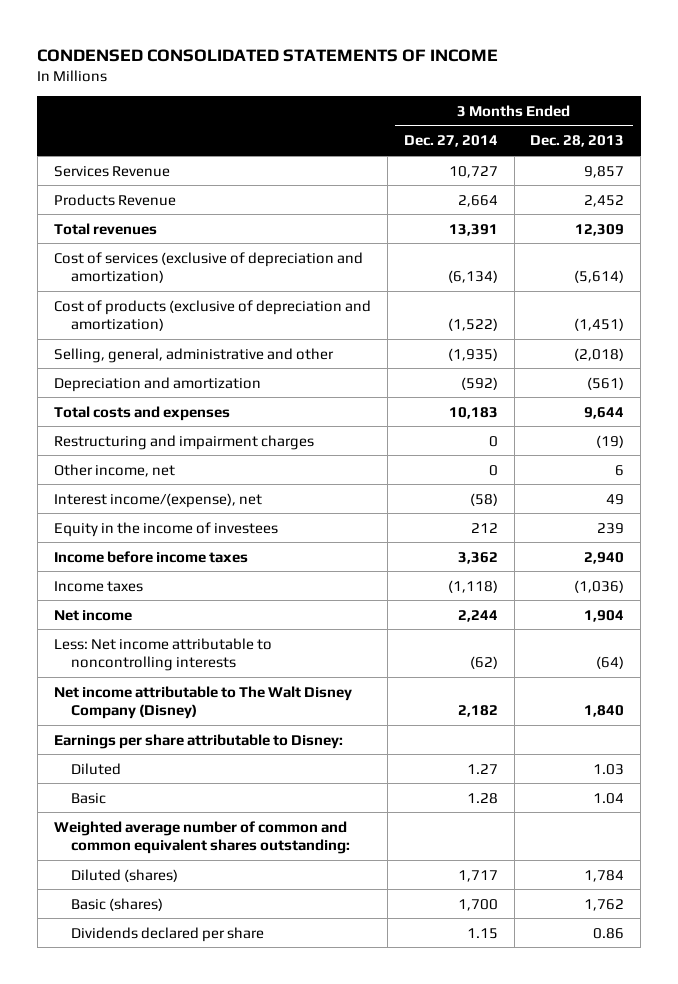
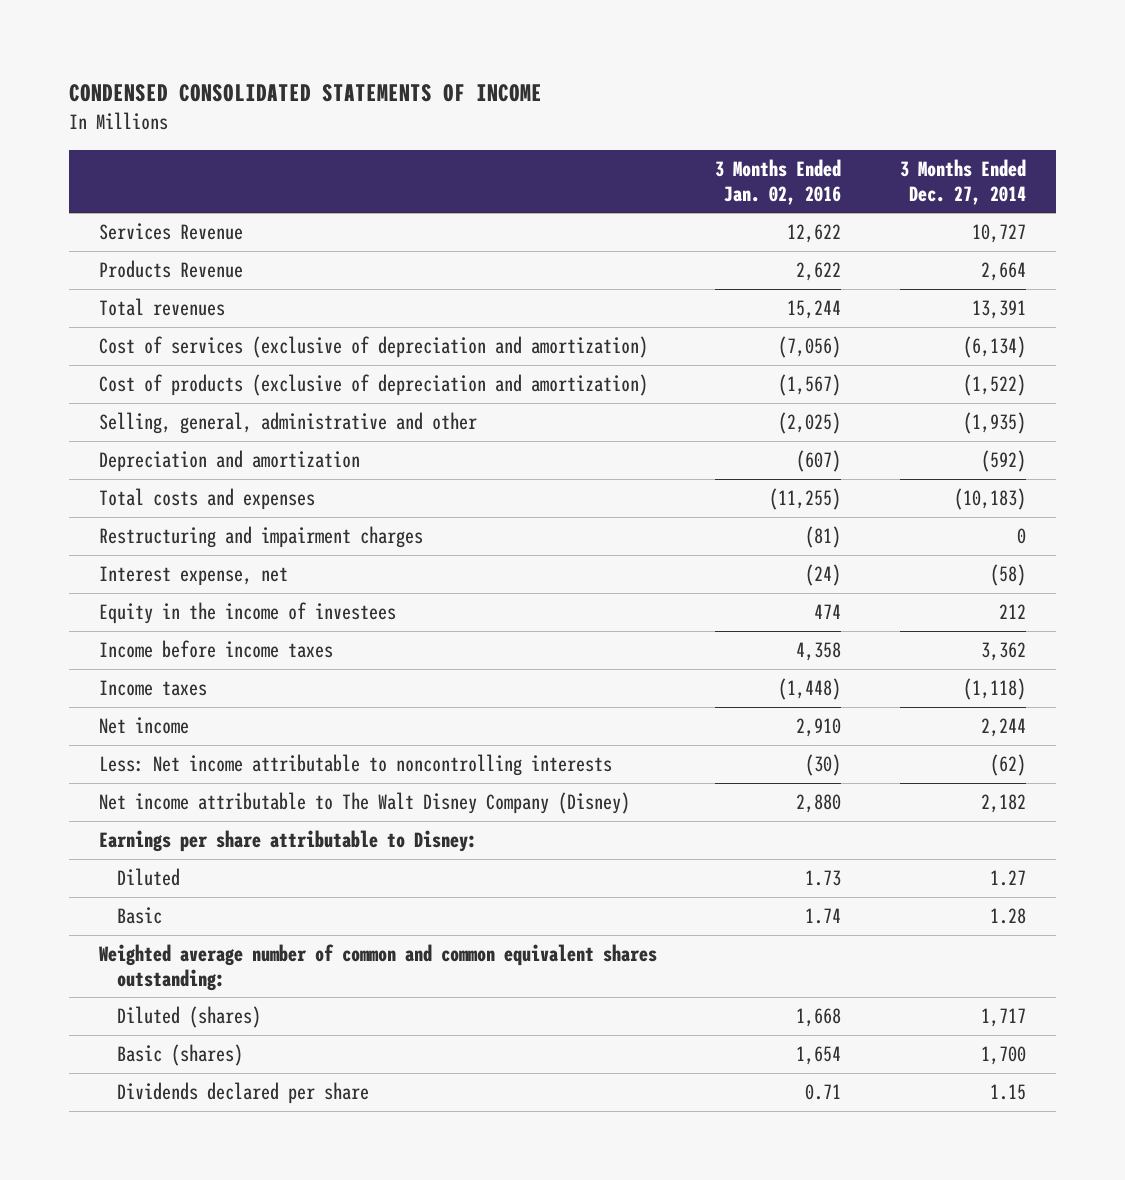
- | 3 Months Ended Dec. 27, 2014 | 3 Months Ended Dec. 28, 2013
+ | 3 Months Ended Jan. 02, 2016 | 3 Months Ended Dec. 27, 2014
- Total costs and expenses | 10,183 | 9,644
+ Total costs and expenses | (11,255) | (10,183)
- Other income, net | 0 | 6
- Interest income/(expense), net | (58) | 49
+ Interest expense, net | (24) | (58)

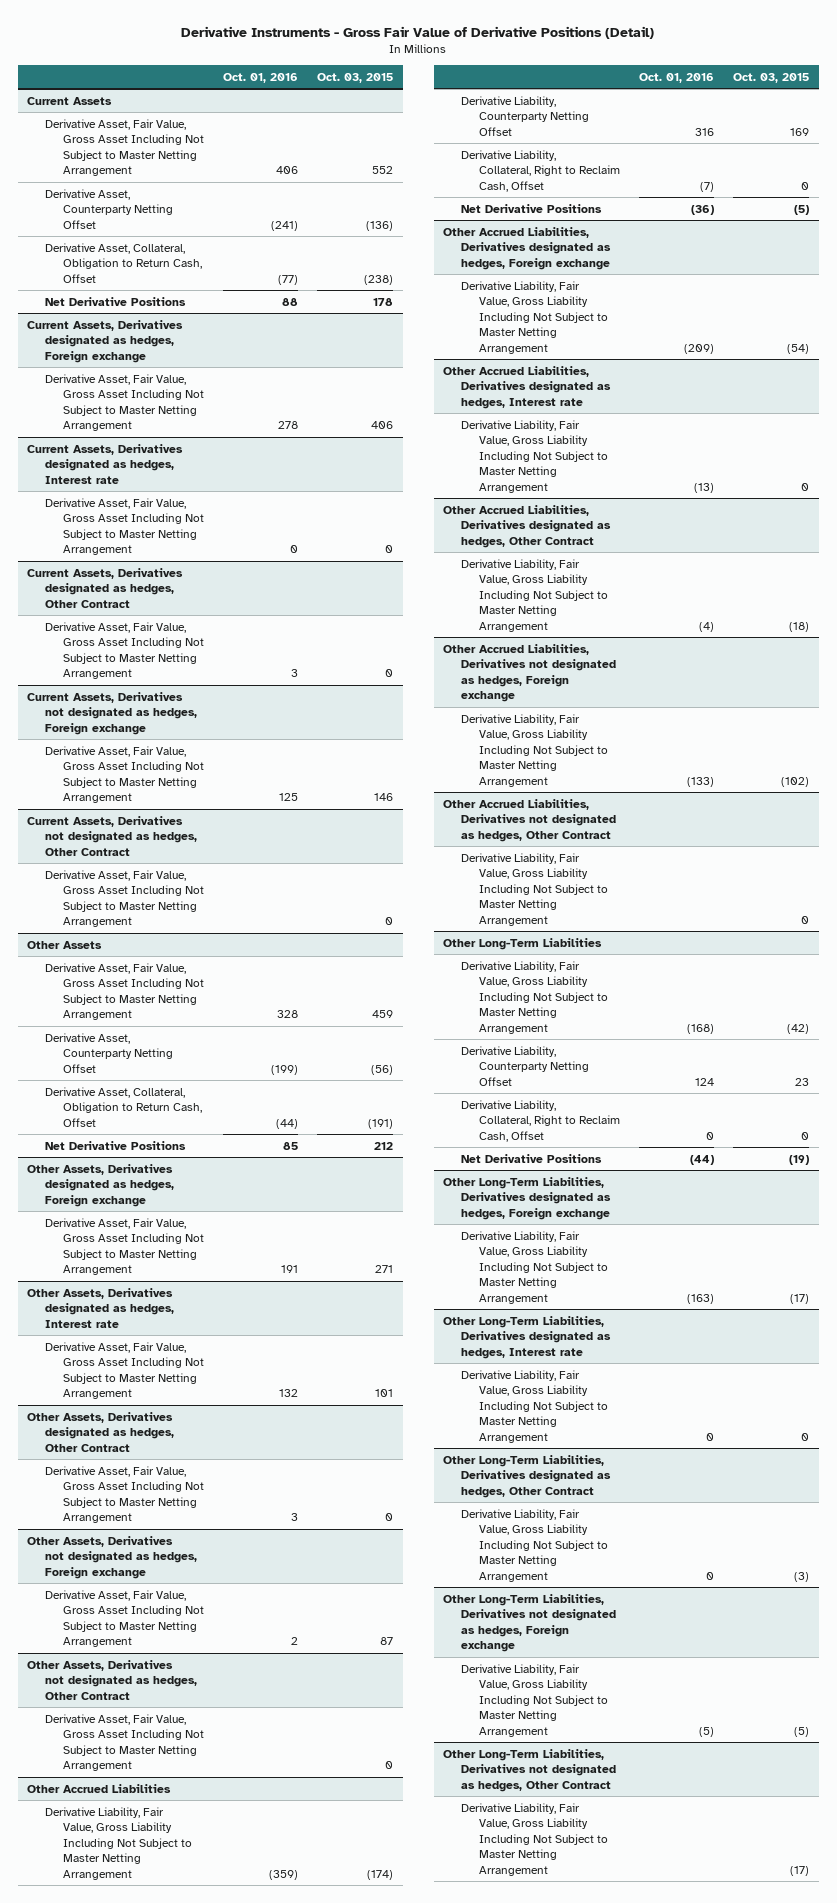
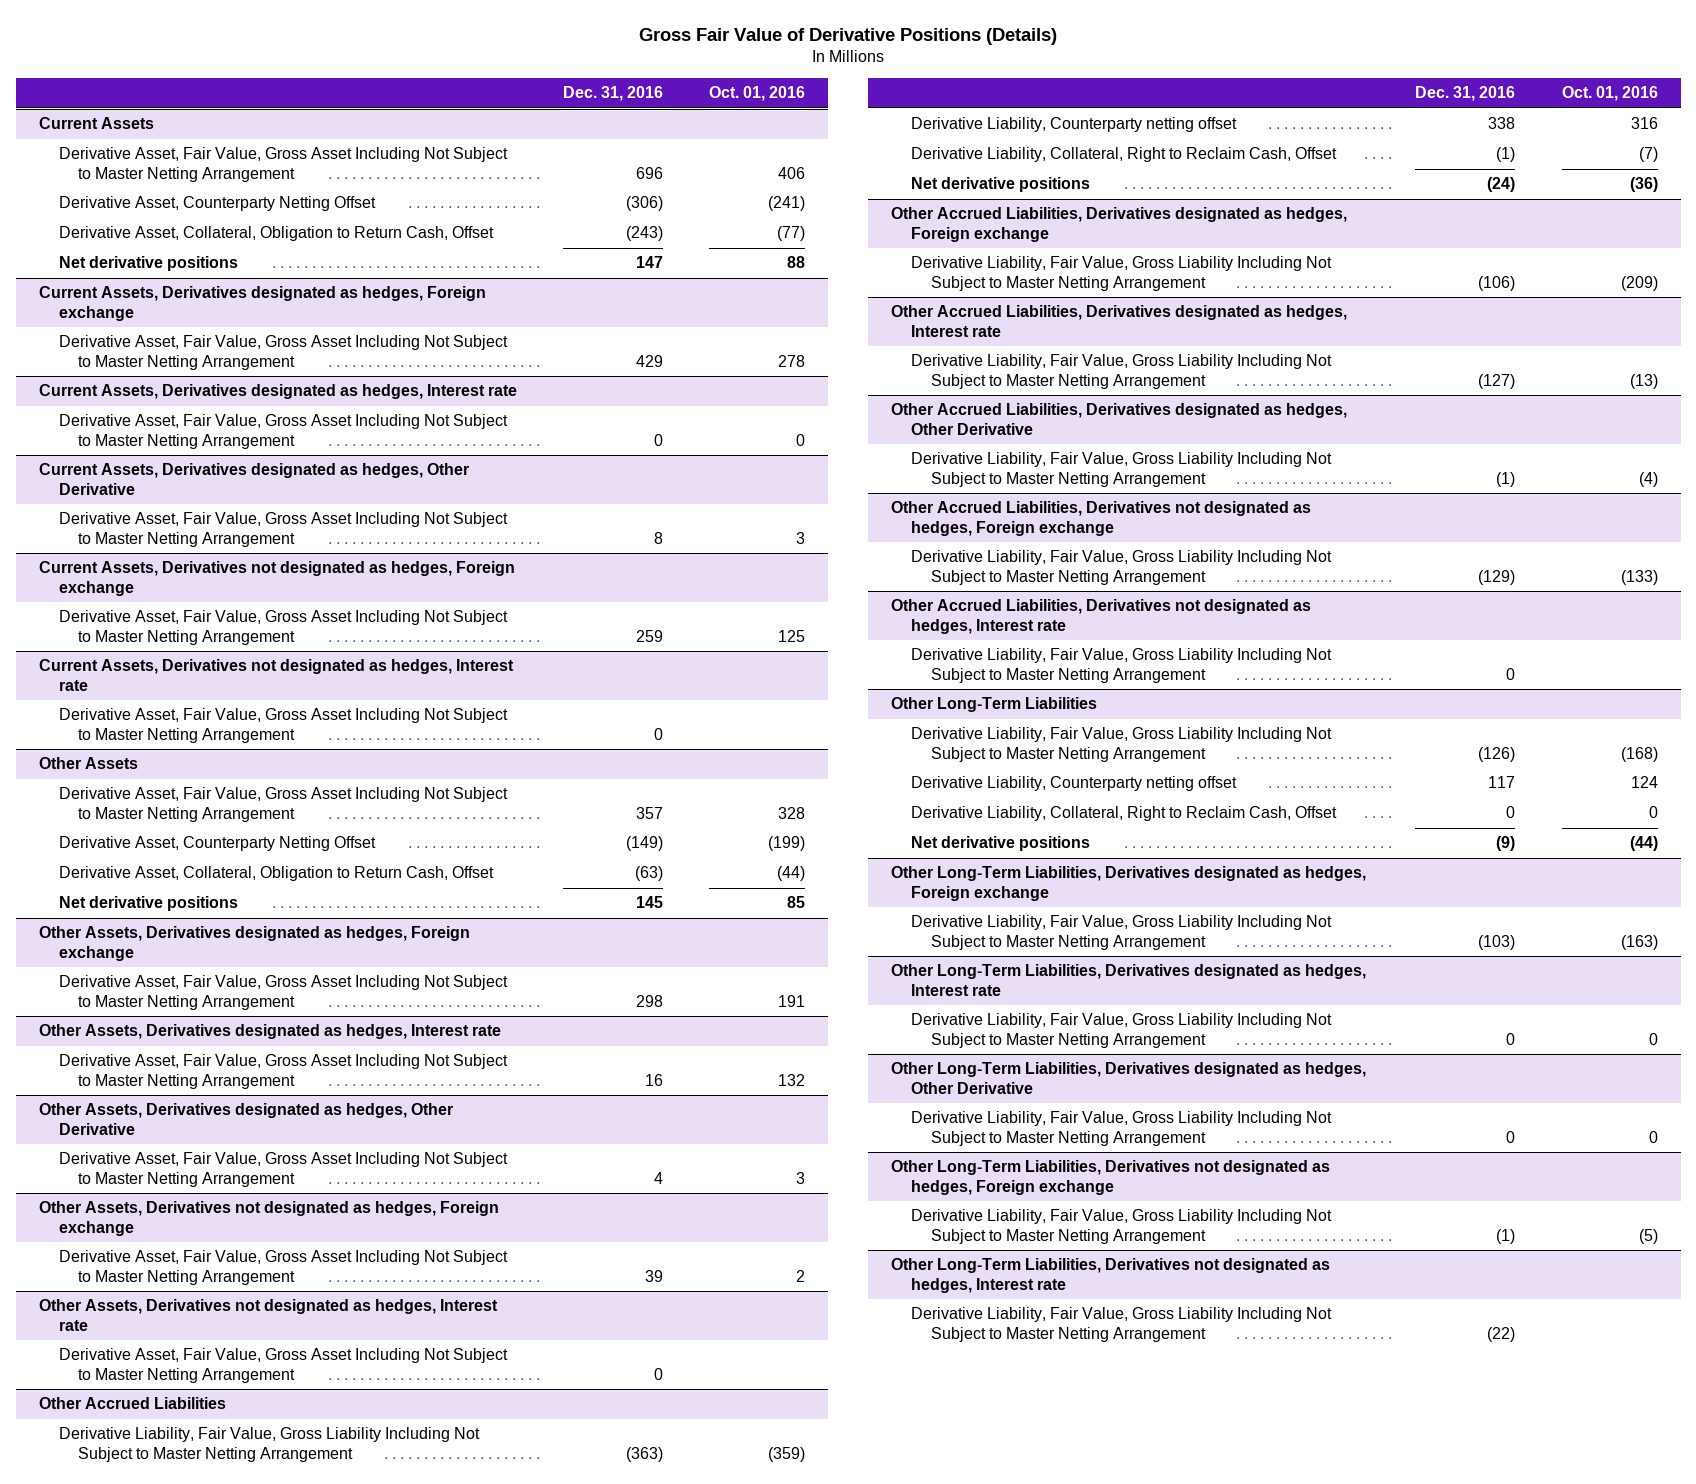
- Derivative Instruments - Gross Fair Value of Derivative Positions (Detail)
+ Gross Fair Value of Derivative Positions (Details)
- | Oct. 01, 2016 | Oct. 03, 2015
+ | Dec. 31, 2016 | Oct. 01, 2016
@ Current Assets
- Net Derivative Positions | 88 | 178
+ Net derivative positions | 147 | 88
- Current Assets, Derivatives designated as hedges, Other Contract
+ Current Assets, Derivatives designated as hedges, Other Derivative
- Current Assets, Derivatives not designated as hedges, Other Contract
+ Current Assets, Derivatives not designated as hedges, Interest rate
@ Other Assets
- Net Derivative Positions | 85 | 212
+ Net derivative positions | 145 | 85
- Other Assets, Derivatives designated as hedges, Other Contract
+ Other Assets, Derivatives designated as hedges, Other Derivative
- Other Assets, Derivatives not designated as hedges, Other Contract
+ Other Assets, Derivatives not designated as hedges, Interest rate
@ Other Accrued Liabilities
- Derivative Liability, Counterparty Netting Offset | 316 | 169
+ Derivative Liability, Counterparty netting offset | 338 | 316
- Net Derivative Positions | (36) | (5)
+ Net derivative positions | (24) | (36)
- Other Accrued Liabilities, Derivatives designated as hedges, Other Contract
+ Other Accrued Liabilities, Derivatives designated as hedges, Other Derivative
- Other Accrued Liabilities, Derivatives not designated as hedges, Other Contract
+ Other Accrued Liabilities, Derivatives not designated as hedges, Interest rate
@ Other Long-Term Liabilities
- Derivative Liability, Counterparty Netting Offset | 124 | 23
+ Derivative Liability, Counterparty netting offset | 117 | 124
- Net Derivative Positions | (44) | (19)
+ Net derivative positions | (9) | (44)
- Other Long-Term Liabilities, Derivatives designated as hedges, Other Contract
+ Other Long-Term Liabilities, Derivatives designated as hedges, Other Derivative
- Other Long-Term Liabilities, Derivatives not designated as hedges, Other Contract
+ Other Long-Term Liabilities, Derivatives not designated as hedges, Interest rate

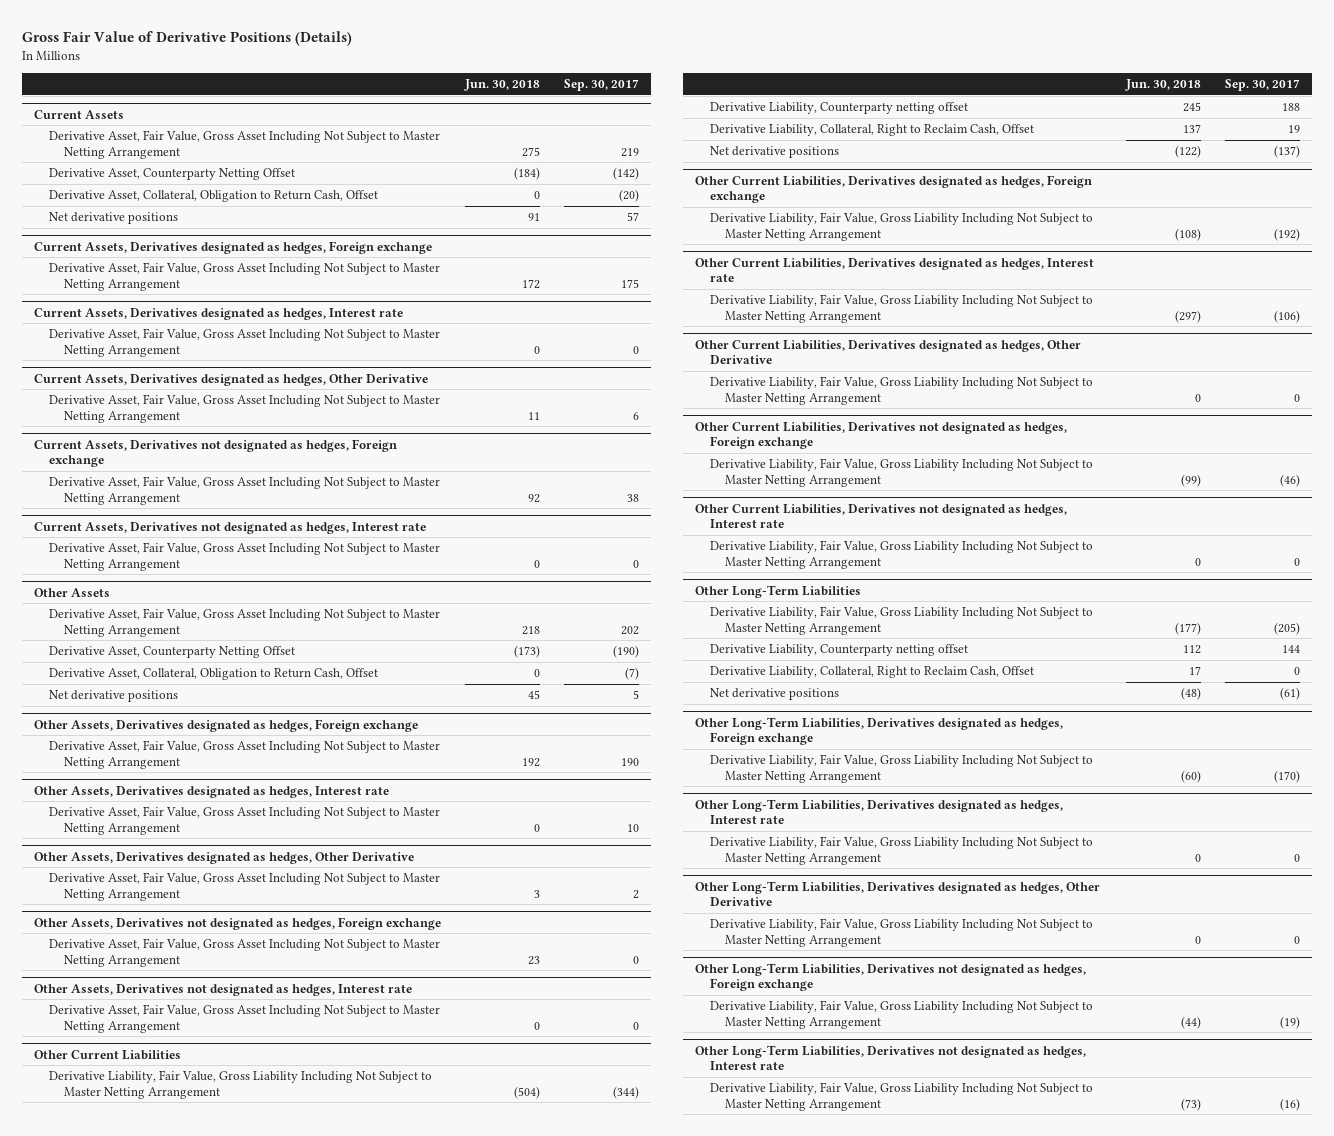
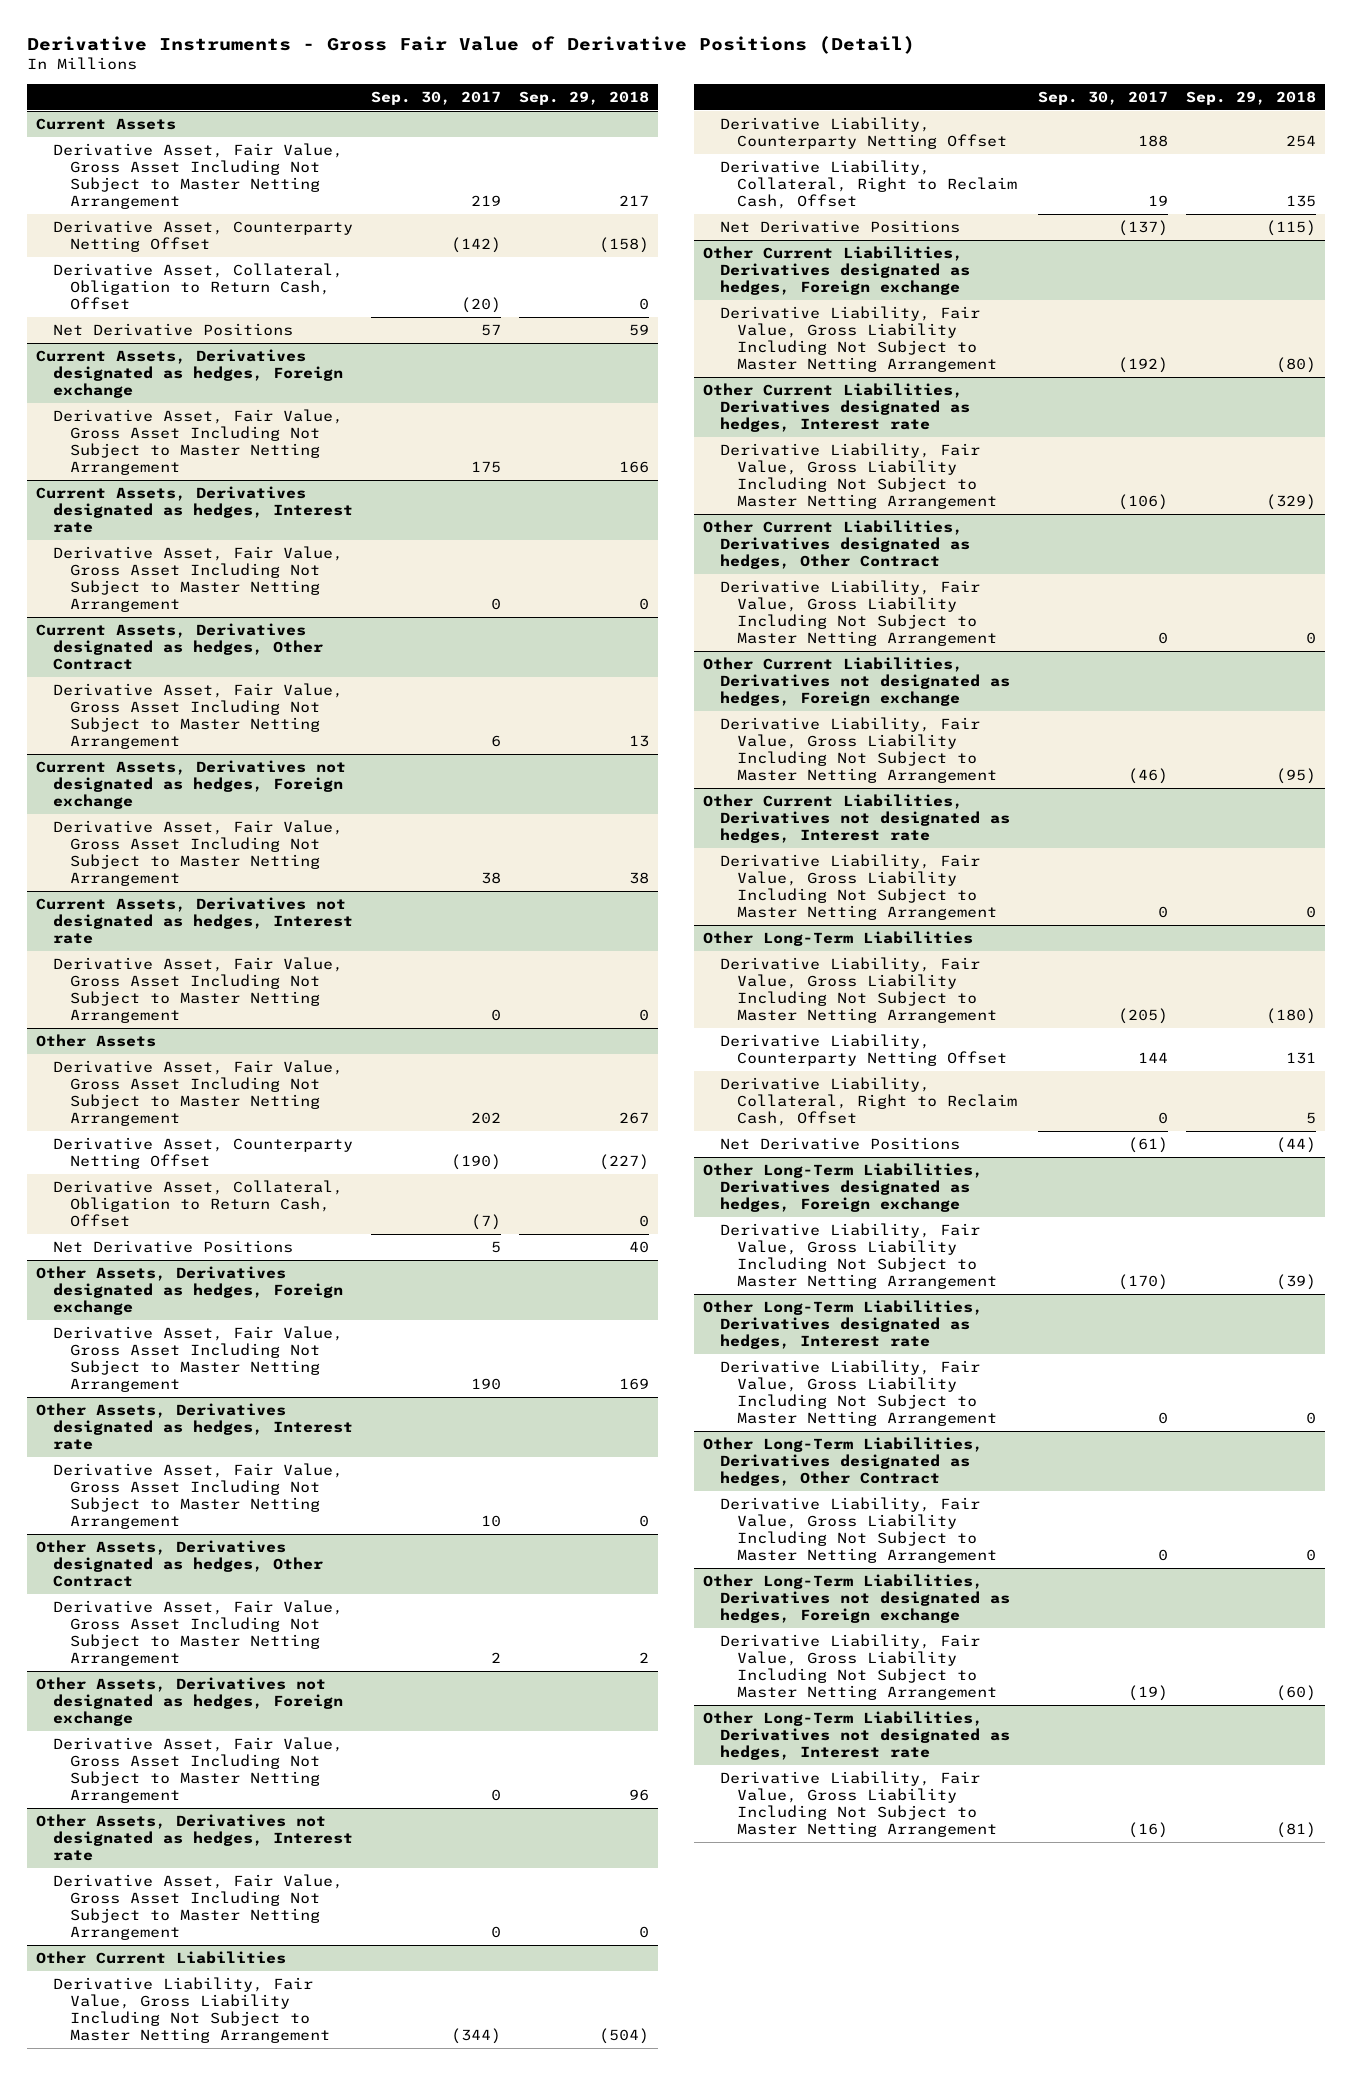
- Gross Fair Value of Derivative Positions (Details)
+ Derivative Instruments - Gross Fair Value of Derivative Positions (Detail)
- | Jun. 30, 2018 | Sep. 30, 2017
+ | Sep. 30, 2017 | Sep. 29, 2018
@ Current Assets
- Net derivative positions | 91 | 57
+ Net Derivative Positions | 57 | 59
- Current Assets, Derivatives designated as hedges, Other Derivative
+ Current Assets, Derivatives designated as hedges, Other Contract
@ Other Assets
- Net derivative positions | 45 | 5
+ Net Derivative Positions | 5 | 40
- Other Assets, Derivatives designated as hedges, Other Derivative
+ Other Assets, Derivatives designated as hedges, Other Contract
@ Other Current Liabilities
- Derivative Liability, Counterparty netting offset | 245 | 188
+ Derivative Liability, Counterparty Netting Offset | 188 | 254
- Net derivative positions | (122) | (137)
+ Net Derivative Positions | (137) | (115)
- Other Current Liabilities, Derivatives designated as hedges, Other Derivative
+ Other Current Liabilities, Derivatives designated as hedges, Other Contract
@ Other Long-Term Liabilities
- Derivative Liability, Counterparty netting offset | 112 | 144
+ Derivative Liability, Counterparty Netting Offset | 144 | 131
- Net derivative positions | (48) | (61)
+ Net Derivative Positions | (61) | (44)
- Other Long-Term Liabilities, Derivatives designated as hedges, Other Derivative
+ Other Long-Term Liabilities, Derivatives designated as hedges, Other Contract

